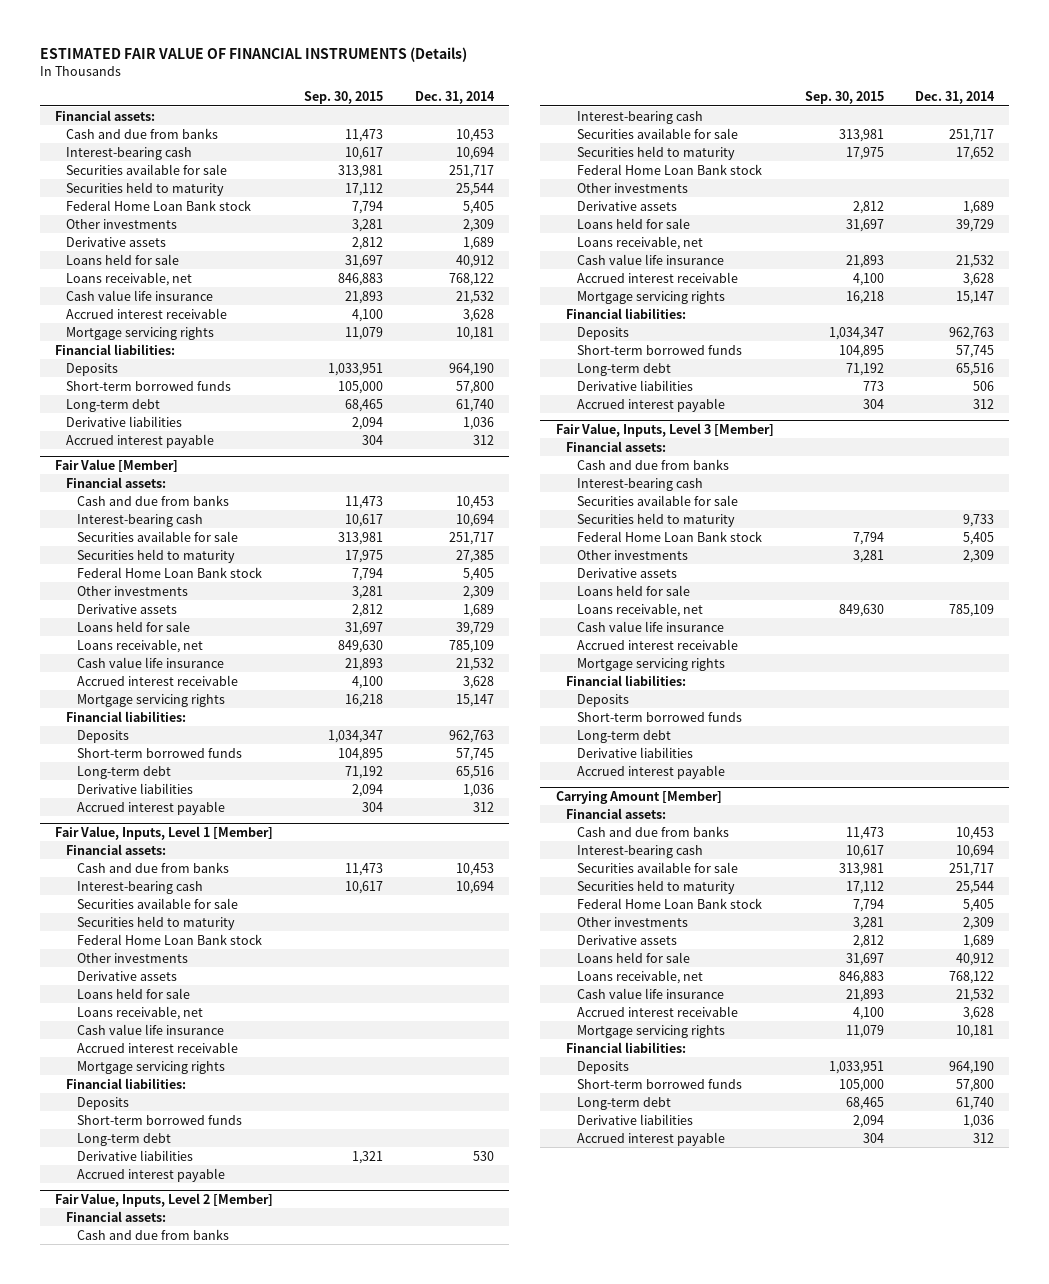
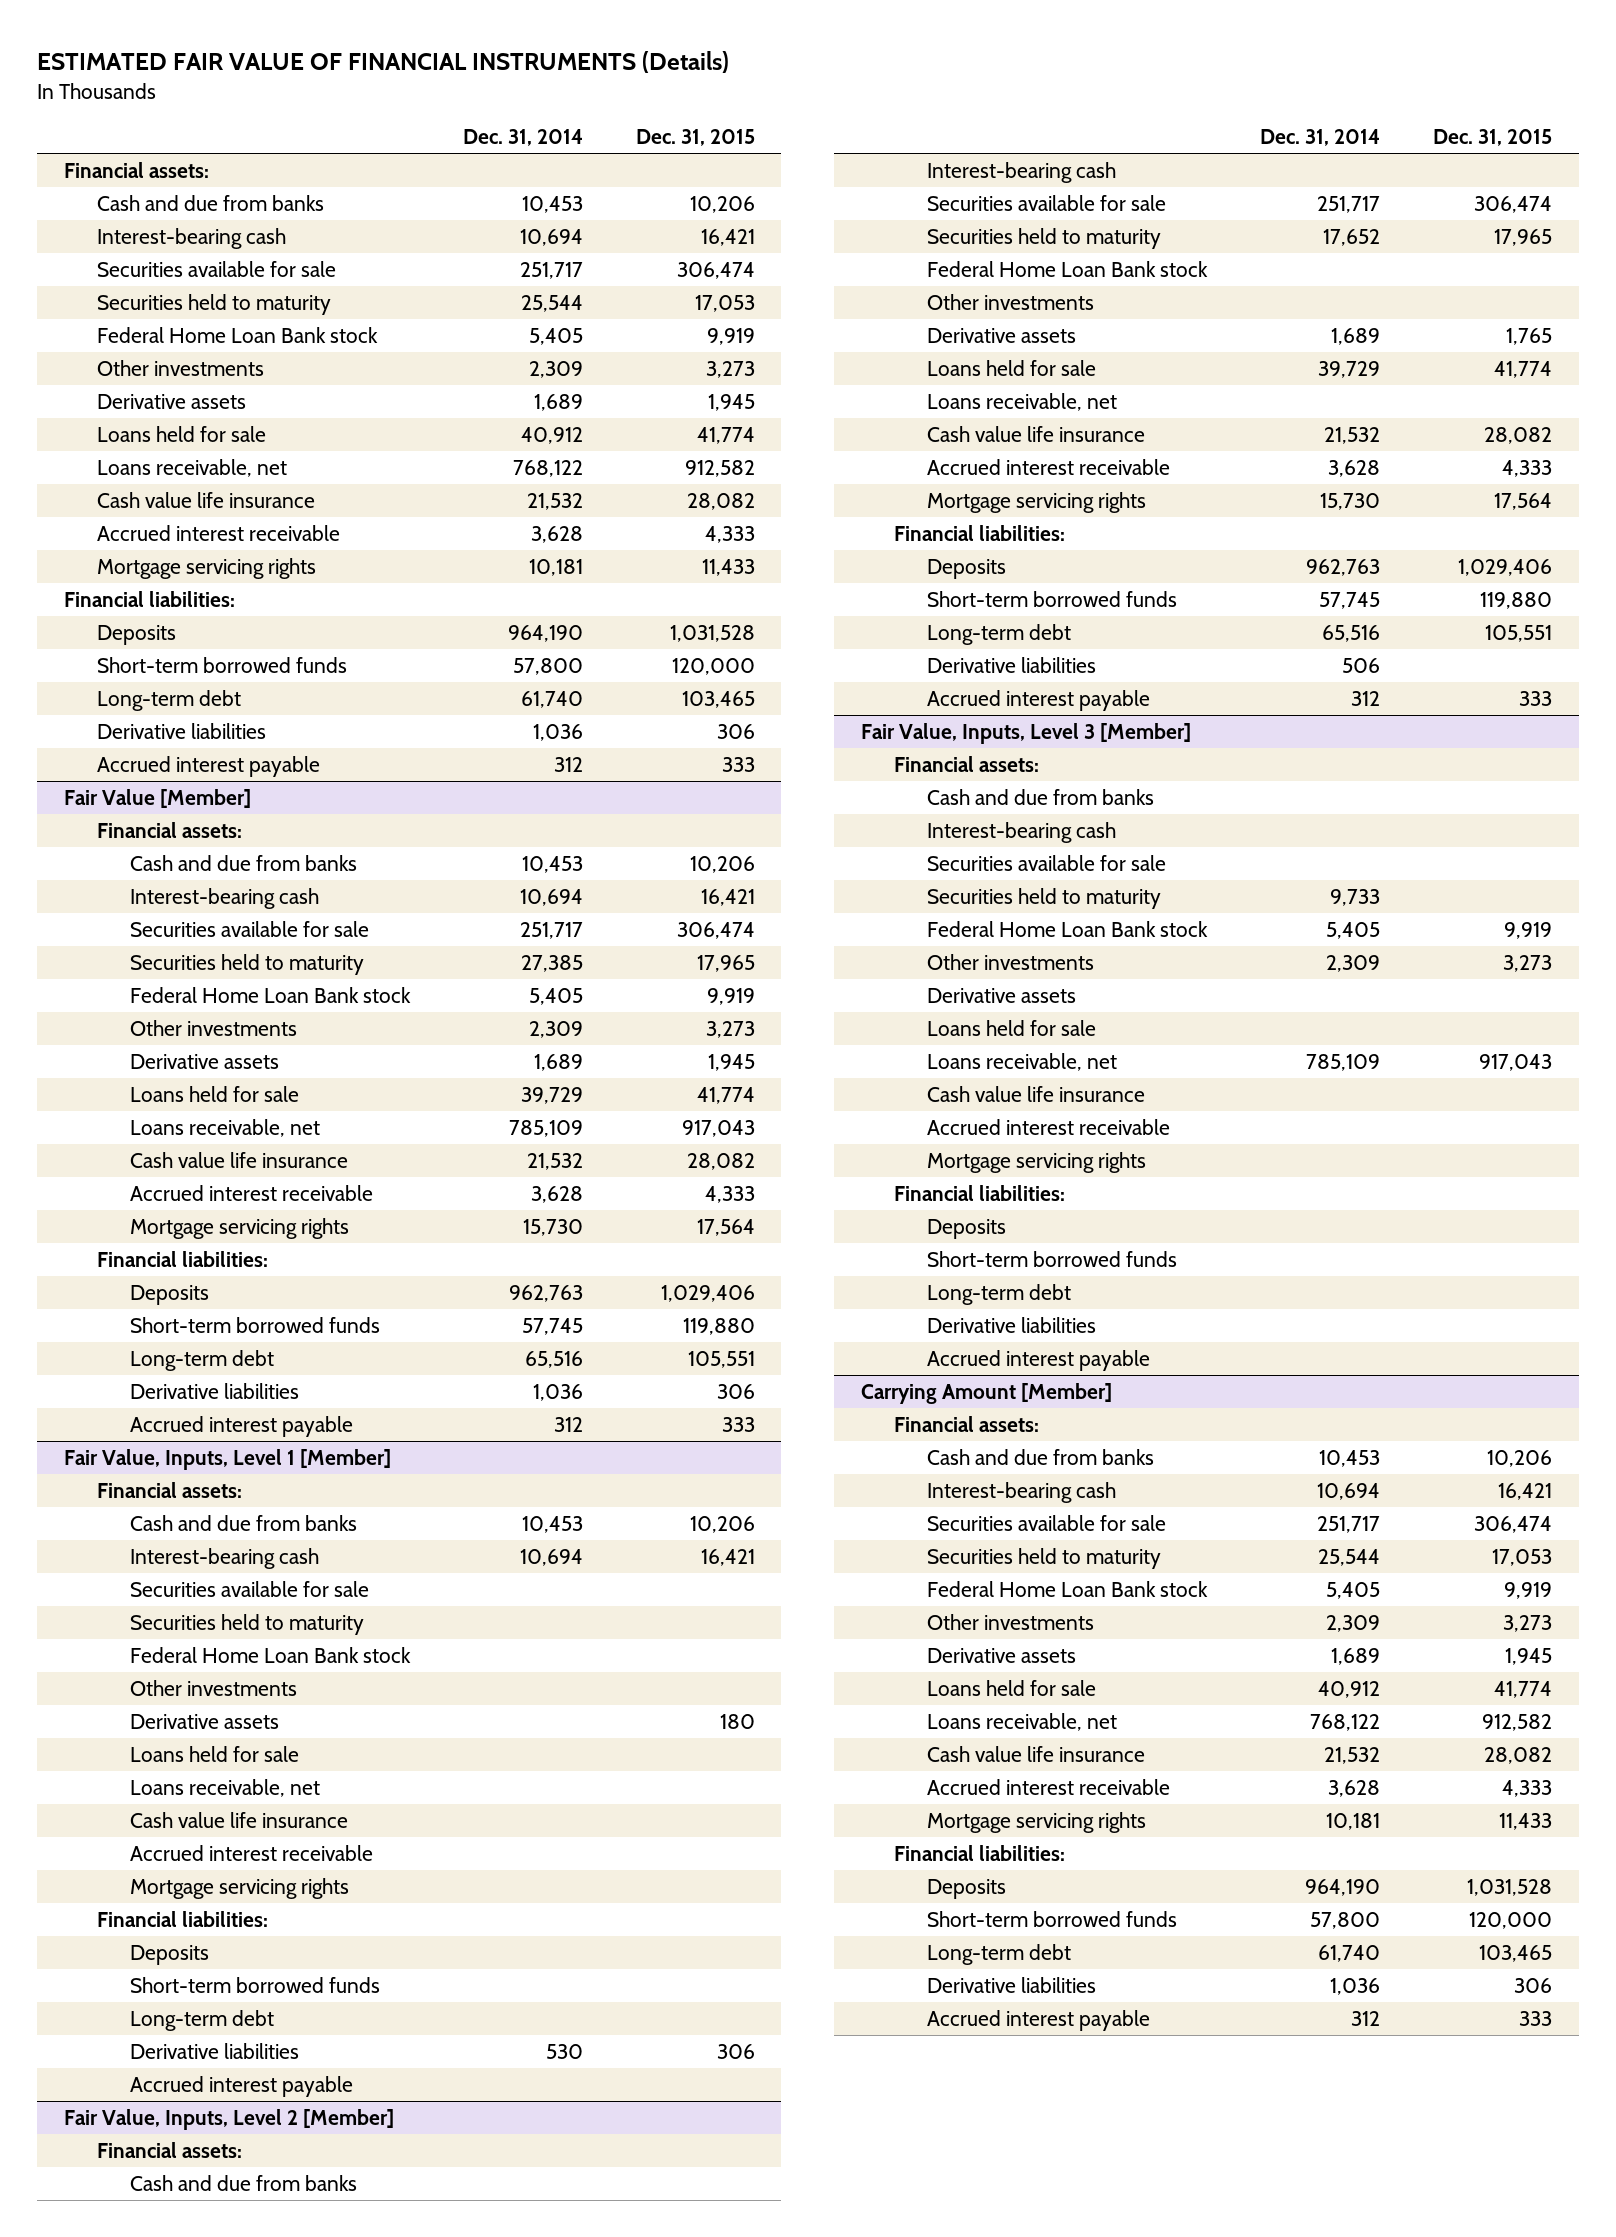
- | Sep. 30, 2015 | Dec. 31, 2014
+ | Dec. 31, 2014 | Dec. 31, 2015
@ Fair Value [Member]
- Mortgage servicing rights | 16,218 | 15,147
+ Mortgage servicing rights | 15,730 | 17,564
@ Fair Value, Inputs, Level 2 [Member]
- Mortgage servicing rights | 16,218 | 15,147
+ Mortgage servicing rights | 15,730 | 17,564

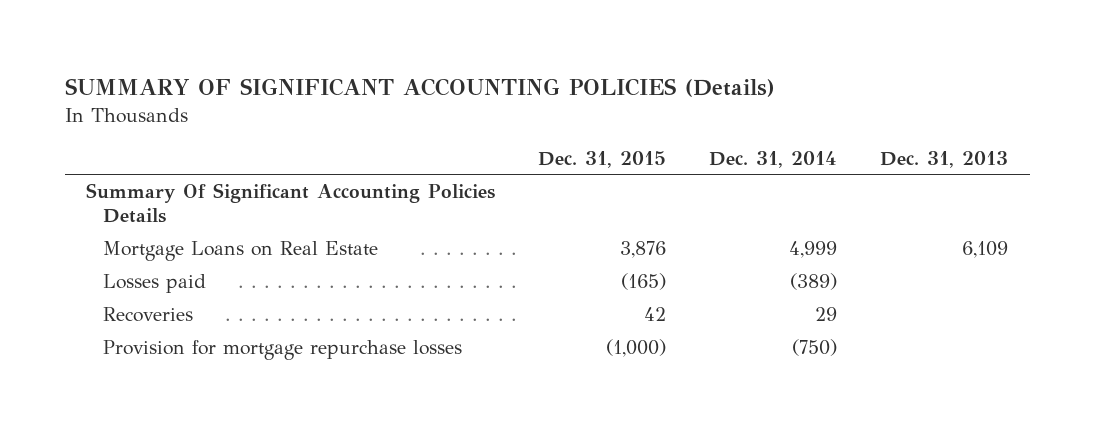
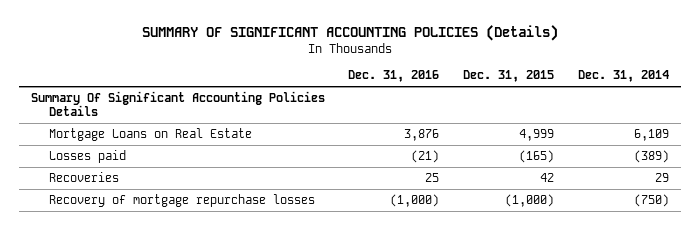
- | Dec. 31, 2015 | Dec. 31, 2014 | Dec. 31, 2013
+ | Dec. 31, 2016 | Dec. 31, 2015 | Dec. 31, 2014
- Mortgage Loans on Real Estate | 3,876 | 4,999 | 6,109
+ Mortgage Loans on Real Estate | 3,876 | 4,999 | 6,109
- Provision for mortgage repurchase losses | (1,000) | (750) |
+ Recovery of mortgage repurchase losses | (1,000) | (1,000) | (750)

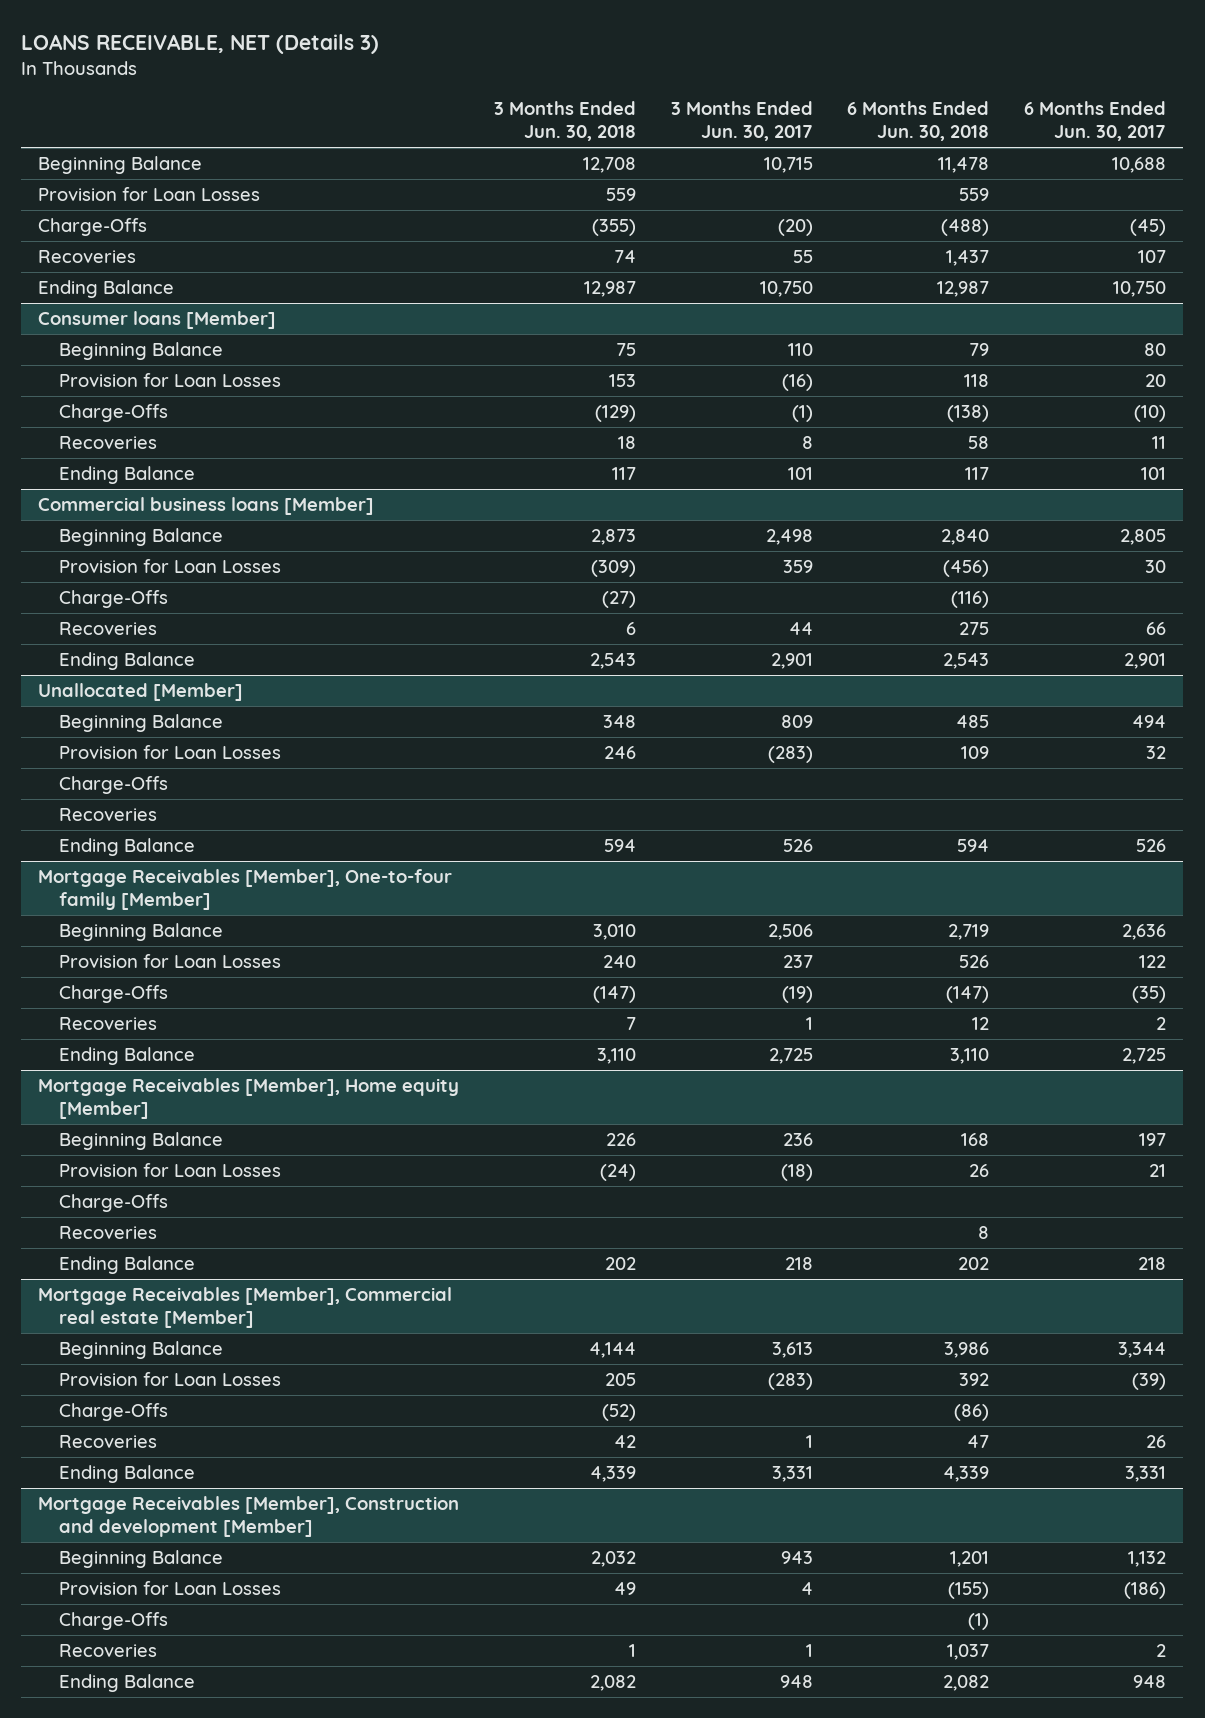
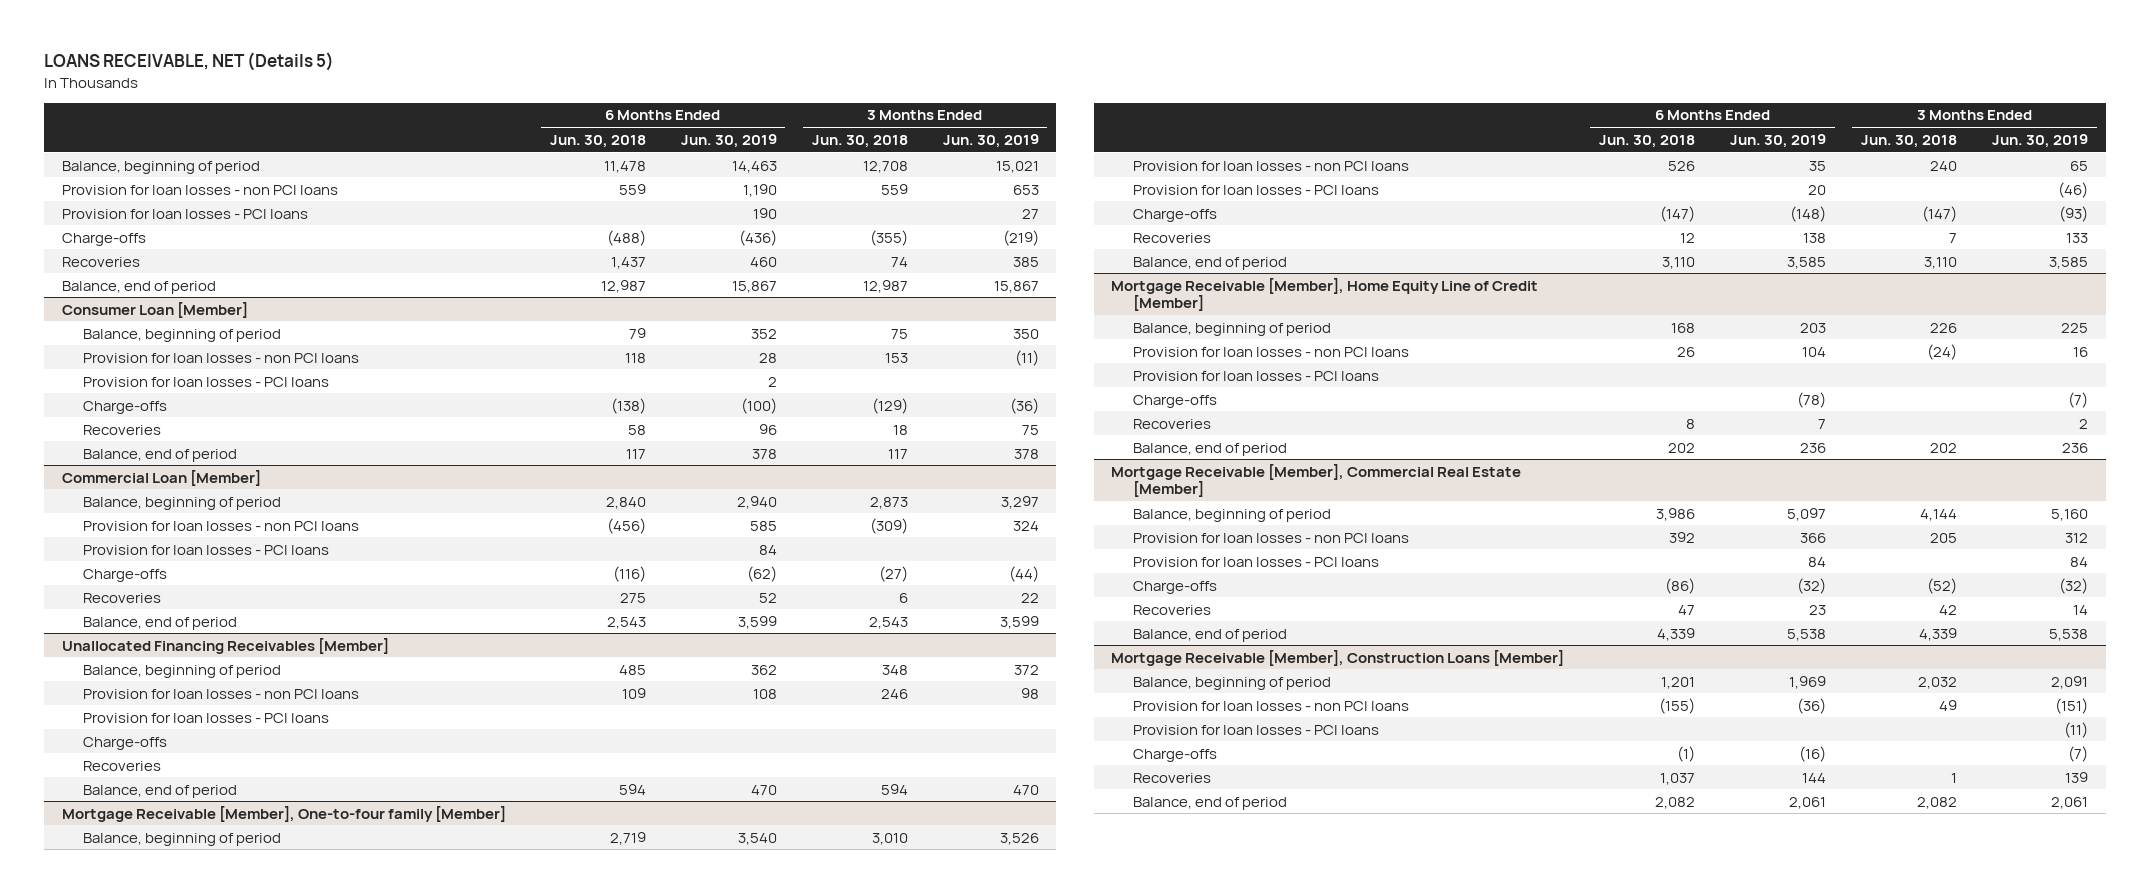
- LOANS RECEIVABLE, NET (Details 3)
+ LOANS RECEIVABLE, NET (Details 5)
- | 3 Months Ended Jun. 30, 2018 | 3 Months Ended Jun. 30, 2017 | 6 Months Ended Jun. 30, 2018 | 6 Months Ended Jun. 30, 2017
+ | 6 Months Ended Jun. 30, 2018 | 6 Months Ended Jun. 30, 2019 | 3 Months Ended Jun. 30, 2018 | 3 Months Ended Jun. 30, 2019
- Beginning Balance | 12,708 | 10,715 | 11,478 | 10,688
- Provision for Loan Losses | 559 | | 559 |
- Charge-Offs | (355) | (20) | (488) | (45)
+ Balance, beginning of period | 11,478 | 14,463 | 12,708 | 15,021
+ Provision for loan losses - non PCI loans | 559 | 1,190 | 559 | 653
+ Provision for loan losses - PCI loans | | 190 | | 27
+ Charge-offs | (488) | (436) | (355) | (219)
- Ending Balance | 12,987 | 10,750 | 12,987 | 10,750
- Consumer loans [Member]
- Beginning Balance | 75 | 110 | 79 | 80
- Provision for Loan Losses | 153 | (16) | 118 | 20
- Charge-Offs | (129) | (1) | (138) | (10)
+ Balance, end of period | 12,987 | 15,867 | 12,987 | 15,867
+ Consumer Loan [Member]
+ Balance, beginning of period | 79 | 352 | 75 | 350
+ Provision for loan losses - non PCI loans | 118 | 28 | 153 | (11)
+ Provision for loan losses - PCI loans | | 2 | |
+ Charge-offs | (138) | (100) | (129) | (36)
- Ending Balance | 117 | 101 | 117 | 101
- Commercial business loans [Member]
- Beginning Balance | 2,873 | 2,498 | 2,840 | 2,805
- Provision for Loan Losses | (309) | 359 | (456) | 30
- Charge-Offs | (27) | | (116) |
+ Balance, end of period | 117 | 378 | 117 | 378
+ Commercial Loan [Member]
+ Balance, beginning of period | 2,840 | 2,940 | 2,873 | 3,297
+ Provision for loan losses - non PCI loans | (456) | 585 | (309) | 324
+ Provision for loan losses - PCI loans | | 84 | |
+ Charge-offs | (116) | (62) | (27) | (44)
- Ending Balance | 2,543 | 2,901 | 2,543 | 2,901
- Unallocated [Member]
- Beginning Balance | 348 | 809 | 485 | 494
- Provision for Loan Losses | 246 | (283) | 109 | 32
- Charge-Offs
+ Balance, end of period | 2,543 | 3,599 | 2,543 | 3,599
+ Unallocated Financing Receivables [Member]
+ Balance, beginning of period | 485 | 362 | 348 | 372
+ Provision for loan losses - non PCI loans | 109 | 108 | 246 | 98
+ Provision for loan losses - PCI loans
+ Charge-offs
- Ending Balance | 594 | 526 | 594 | 526
- Mortgage Receivables [Member], One-to-four family [Member]
- Beginning Balance | 3,010 | 2,506 | 2,719 | 2,636
- Provision for Loan Losses | 240 | 237 | 526 | 122
- Charge-Offs | (147) | (19) | (147) | (35)
+ Balance, end of period | 594 | 470 | 594 | 470
+ Mortgage Receivable [Member], One-to-four family [Member]
+ Balance, beginning of period | 2,719 | 3,540 | 3,010 | 3,526
+ Provision for loan losses - non PCI loans | 526 | 35 | 240 | 65
+ Provision for loan losses - PCI loans | | 20 | | (46)
+ Charge-offs | (147) | (148) | (147) | (93)
- Ending Balance | 3,110 | 2,725 | 3,110 | 2,725
- Mortgage Receivables [Member], Home equity [Member]
- Beginning Balance | 226 | 236 | 168 | 197
- Provision for Loan Losses | (24) | (18) | 26 | 21
- Charge-Offs
+ Balance, end of period | 3,110 | 3,585 | 3,110 | 3,585
+ Mortgage Receivable [Member], Home Equity Line of Credit [Member]
+ Balance, beginning of period | 168 | 203 | 226 | 225
+ Provision for loan losses - non PCI loans | 26 | 104 | (24) | 16
+ Provision for loan losses - PCI loans
+ Charge-offs | | (78) | | (7)
- Ending Balance | 202 | 218 | 202 | 218
- Mortgage Receivables [Member], Commercial real estate [Member]
- Beginning Balance | 4,144 | 3,613 | 3,986 | 3,344
- Provision for Loan Losses | 205 | (283) | 392 | (39)
- Charge-Offs | (52) | | (86) |
+ Balance, end of period | 202 | 236 | 202 | 236
+ Mortgage Receivable [Member], Commercial Real Estate [Member]
+ Balance, beginning of period | 3,986 | 5,097 | 4,144 | 5,160
+ Provision for loan losses - non PCI loans | 392 | 366 | 205 | 312
+ Provision for loan losses - PCI loans | | 84 | | 84
+ Charge-offs | (86) | (32) | (52) | (32)
- Ending Balance | 4,339 | 3,331 | 4,339 | 3,331
- Mortgage Receivables [Member], Construction and development [Member]
- Beginning Balance | 2,032 | 943 | 1,201 | 1,132
- Provision for Loan Losses | 49 | 4 | (155) | (186)
- Charge-Offs | | | (1) |
+ Balance, end of period | 4,339 | 5,538 | 4,339 | 5,538
+ Mortgage Receivable [Member], Construction Loans [Member]
+ Balance, beginning of period | 1,201 | 1,969 | 2,032 | 2,091
+ Provision for loan losses - non PCI loans | (155) | (36) | 49 | (151)
+ Provision for loan losses - PCI loans | | | | (11)
+ Charge-offs | (1) | (16) | | (7)
- Ending Balance | 2,082 | 948 | 2,082 | 948
+ Balance, end of period | 2,082 | 2,061 | 2,082 | 2,061

